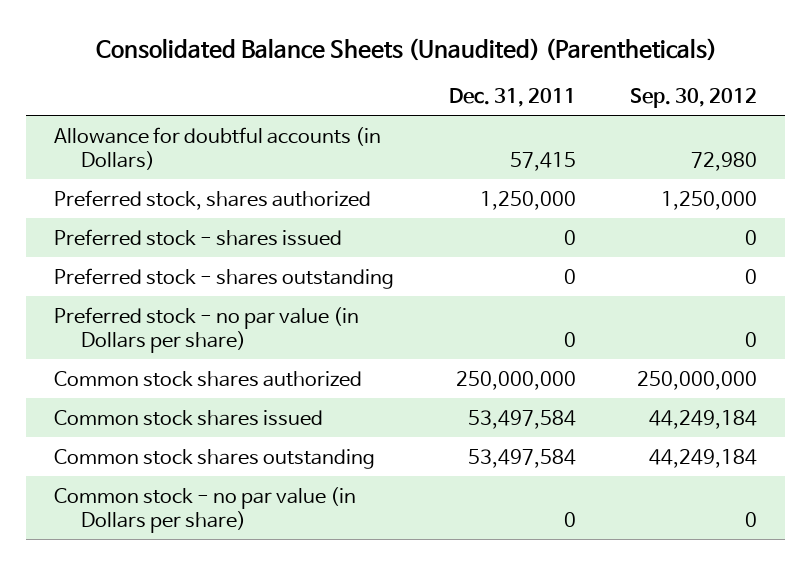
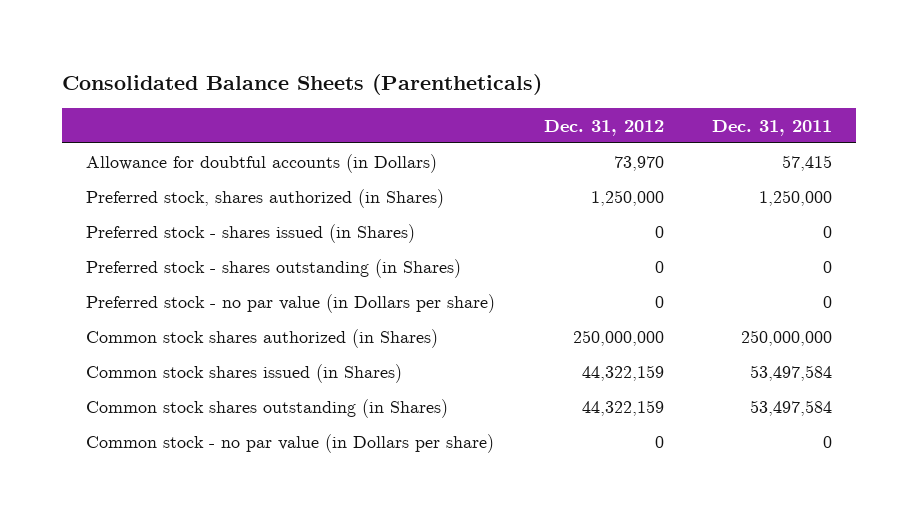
- Consolidated Balance Sheets (Unaudited) (Parentheticals)
+ Consolidated Balance Sheets (Parentheticals)
- | Dec. 31, 2011 | Sep. 30, 2012
+ | Dec. 31, 2012 | Dec. 31, 2011
- Preferred stock, shares authorized | 1,250,000 | 1,250,000
- Preferred stock - shares issued | 0 | 0
- Preferred stock - shares outstanding | 0 | 0
+ Preferred stock, shares authorized (in Shares) | 1,250,000 | 1,250,000
+ Preferred stock - shares issued (in Shares) | 0 | 0
+ Preferred stock - shares outstanding (in Shares) | 0 | 0
- Common stock shares authorized | 250,000,000 | 250,000,000
- Common stock shares issued | 53,497,584 | 44,249,184
- Common stock shares outstanding | 53,497,584 | 44,249,184
+ Common stock shares authorized (in Shares) | 250,000,000 | 250,000,000
+ Common stock shares issued (in Shares) | 44,322,159 | 53,497,584
+ Common stock shares outstanding (in Shares) | 44,322,159 | 53,497,584

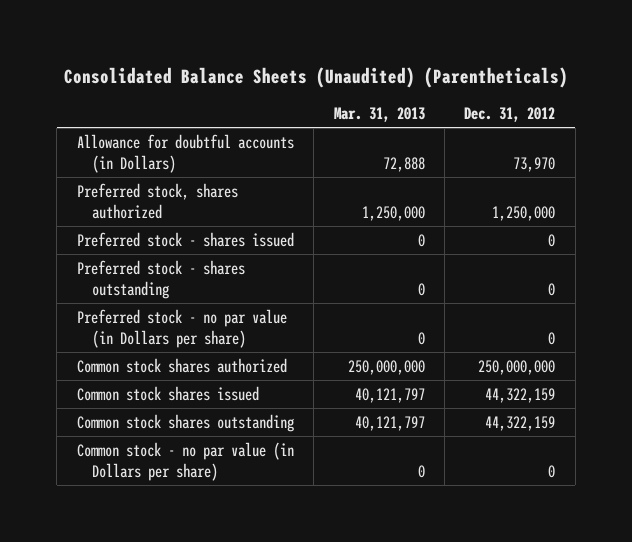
- Consolidated Balance Sheets (Parentheticals)
+ Consolidated Balance Sheets (Unaudited) (Parentheticals)
- | Dec. 31, 2012 | Dec. 31, 2011
+ | Mar. 31, 2013 | Dec. 31, 2012
- Preferred stock, shares authorized (in Shares) | 1,250,000 | 1,250,000
- Preferred stock - shares issued (in Shares) | 0 | 0
- Preferred stock - shares outstanding (in Shares) | 0 | 0
+ Preferred stock, shares authorized | 1,250,000 | 1,250,000
+ Preferred stock - shares issued | 0 | 0
+ Preferred stock - shares outstanding | 0 | 0
- Common stock shares authorized (in Shares) | 250,000,000 | 250,000,000
- Common stock shares issued (in Shares) | 44,322,159 | 53,497,584
- Common stock shares outstanding (in Shares) | 44,322,159 | 53,497,584
+ Common stock shares authorized | 250,000,000 | 250,000,000
+ Common stock shares issued | 40,121,797 | 44,322,159
+ Common stock shares outstanding | 40,121,797 | 44,322,159

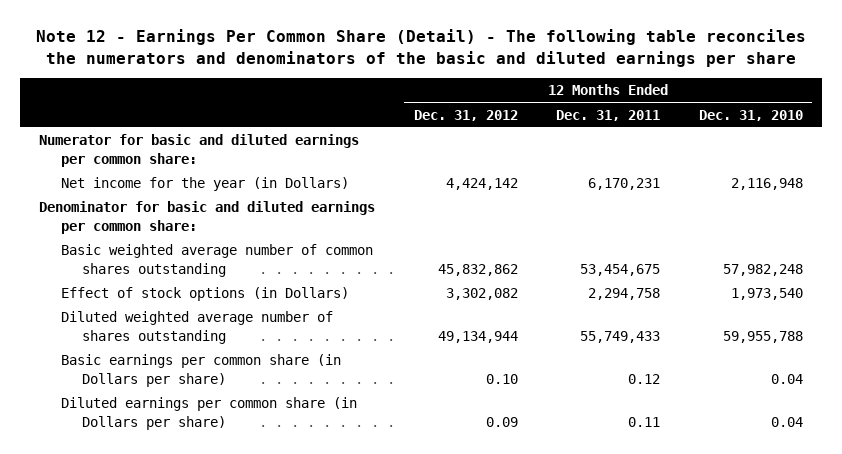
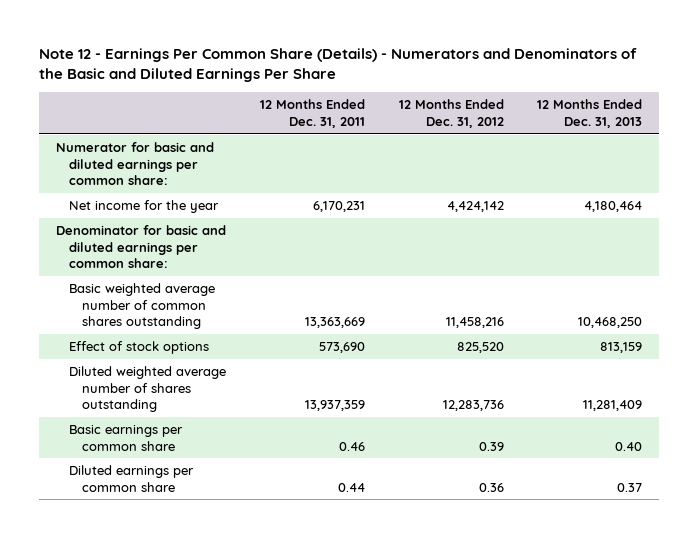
- Note 12 - Earnings Per Common Share (Detail) - The following table reconciles the numerators and denominators of the basic and diluted earnings per share
+ Note 12 - Earnings Per Common Share (Details) - Numerators and Denominators of the Basic and Diluted Earnings Per Share
- | 12 Months Ended Dec. 31, 2012 | 12 Months Ended Dec. 31, 2011 | 12 Months Ended Dec. 31, 2010
+ | 12 Months Ended Dec. 31, 2011 | 12 Months Ended Dec. 31, 2012 | 12 Months Ended Dec. 31, 2013
- Net income for the year (in Dollars) | 4,424,142 | 6,170,231 | 2,116,948
+ Net income for the year | 6,170,231 | 4,424,142 | 4,180,464
- Basic weighted average number of common shares outstanding | 45,832,862 | 53,454,675 | 57,982,248
- Effect of stock options (in Dollars) | 3,302,082 | 2,294,758 | 1,973,540
- Diluted weighted average number of shares outstanding | 49,134,944 | 55,749,433 | 59,955,788
- Basic earnings per common share (in Dollars per share) | 0.10 | 0.12 | 0.04
- Diluted earnings per common share (in Dollars per share) | 0.09 | 0.11 | 0.04
+ Basic weighted average number of common shares outstanding | 13,363,669 | 11,458,216 | 10,468,250
+ Effect of stock options | 573,690 | 825,520 | 813,159
+ Diluted weighted average number of shares outstanding | 13,937,359 | 12,283,736 | 11,281,409
+ Basic earnings per common share | 0.46 | 0.39 | 0.40
+ Diluted earnings per common share | 0.44 | 0.36 | 0.37

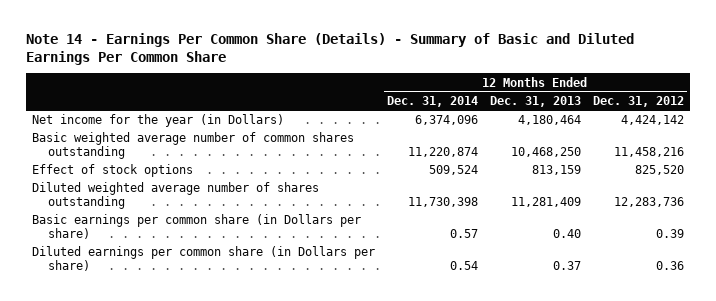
- Note 12 - Earnings Per Common Share (Details) - Numerators and Denominators of the Basic and Diluted Earnings Per Share
+ Note 14 - Earnings Per Common Share (Details) - Summary of Basic and Diluted Earnings Per Common Share
- | 12 Months Ended Dec. 31, 2011 | 12 Months Ended Dec. 31, 2012 | 12 Months Ended Dec. 31, 2013
+ | 12 Months Ended Dec. 31, 2014 | 12 Months Ended Dec. 31, 2013 | 12 Months Ended Dec. 31, 2012
- Numerator for basic and diluted earnings per common share:
- Net income for the year | 6,170,231 | 4,424,142 | 4,180,464
- Denominator for basic and diluted earnings per common share:
+ Net income for the year (in Dollars) | 6,374,096 | 4,180,464 | 4,424,142
- Basic earnings per common share | 0.46 | 0.39 | 0.40
- Diluted earnings per common share | 0.44 | 0.36 | 0.37
+ Basic earnings per common share (in Dollars per share) | 0.57 | 0.40 | 0.39
+ Diluted earnings per common share (in Dollars per share) | 0.54 | 0.37 | 0.36

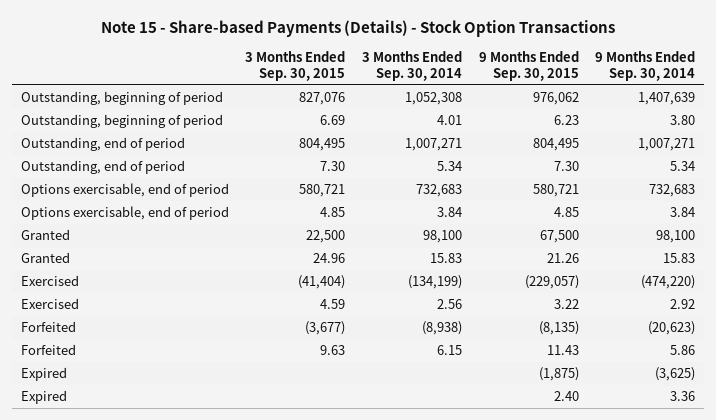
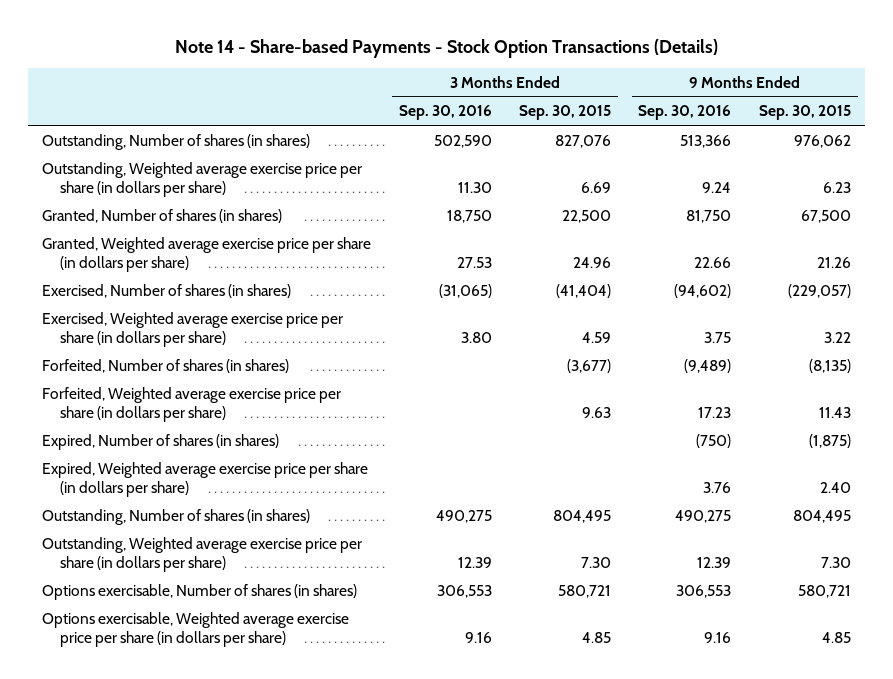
- Note 15 - Share-based Payments (Details) - Stock Option Transactions
+ Note 14 - Share-based Payments - Stock Option Transactions (Details)
- | 3 Months Ended Sep. 30, 2015 | 3 Months Ended Sep. 30, 2014 | 9 Months Ended Sep. 30, 2015 | 9 Months Ended Sep. 30, 2014
+ | 3 Months Ended Sep. 30, 2016 | 3 Months Ended Sep. 30, 2015 | 9 Months Ended Sep. 30, 2016 | 9 Months Ended Sep. 30, 2015
- Outstanding, beginning of period | 827,076 | 1,052,308 | 976,062 | 1,407,639
- Outstanding, beginning of period | 6.69 | 4.01 | 6.23 | 3.80
- Outstanding, end of period | 804,495 | 1,007,271 | 804,495 | 1,007,271
- Outstanding, end of period | 7.30 | 5.34 | 7.30 | 5.34
- Options exercisable, end of period | 580,721 | 732,683 | 580,721 | 732,683
- Options exercisable, end of period | 4.85 | 3.84 | 4.85 | 3.84
- Granted | 22,500 | 98,100 | 67,500 | 98,100
- Granted | 24.96 | 15.83 | 21.26 | 15.83
- Exercised | (41,404) | (134,199) | (229,057) | (474,220)
- Exercised | 4.59 | 2.56 | 3.22 | 2.92
- Forfeited | (3,677) | (8,938) | (8,135) | (20,623)
- Forfeited | 9.63 | 6.15 | 11.43 | 5.86
- Expired | | | (1,875) | (3,625)
- Expired | | | 2.40 | 3.36
+ Outstanding, Number of shares (in shares) | 502,590 | 827,076 | 513,366 | 976,062
+ Outstanding, Weighted average exercise price per share (in dollars per share) | 11.30 | 6.69 | 9.24 | 6.23
+ Granted, Number of shares (in shares) | 18,750 | 22,500 | 81,750 | 67,500
+ Granted, Weighted average exercise price per share (in dollars per share) | 27.53 | 24.96 | 22.66 | 21.26
+ Exercised, Number of shares (in shares) | (31,065) | (41,404) | (94,602) | (229,057)
+ Exercised, Weighted average exercise price per share (in dollars per share) | 3.80 | 4.59 | 3.75 | 3.22
+ Forfeited, Number of shares (in shares) | | (3,677) | (9,489) | (8,135)
+ Forfeited, Weighted average exercise price per share (in dollars per share) | | 9.63 | 17.23 | 11.43
+ Expired, Number of shares (in shares) | | | (750) | (1,875)
+ Expired, Weighted average exercise price per share (in dollars per share) | | | 3.76 | 2.40
+ Outstanding, Number of shares (in shares) | 490,275 | 804,495 | 490,275 | 804,495
+ Outstanding, Weighted average exercise price per share (in dollars per share) | 12.39 | 7.30 | 12.39 | 7.30
+ Options exercisable, Number of shares (in shares) | 306,553 | 580,721 | 306,553 | 580,721
+ Options exercisable, Weighted average exercise price per share (in dollars per share) | 9.16 | 4.85 | 9.16 | 4.85

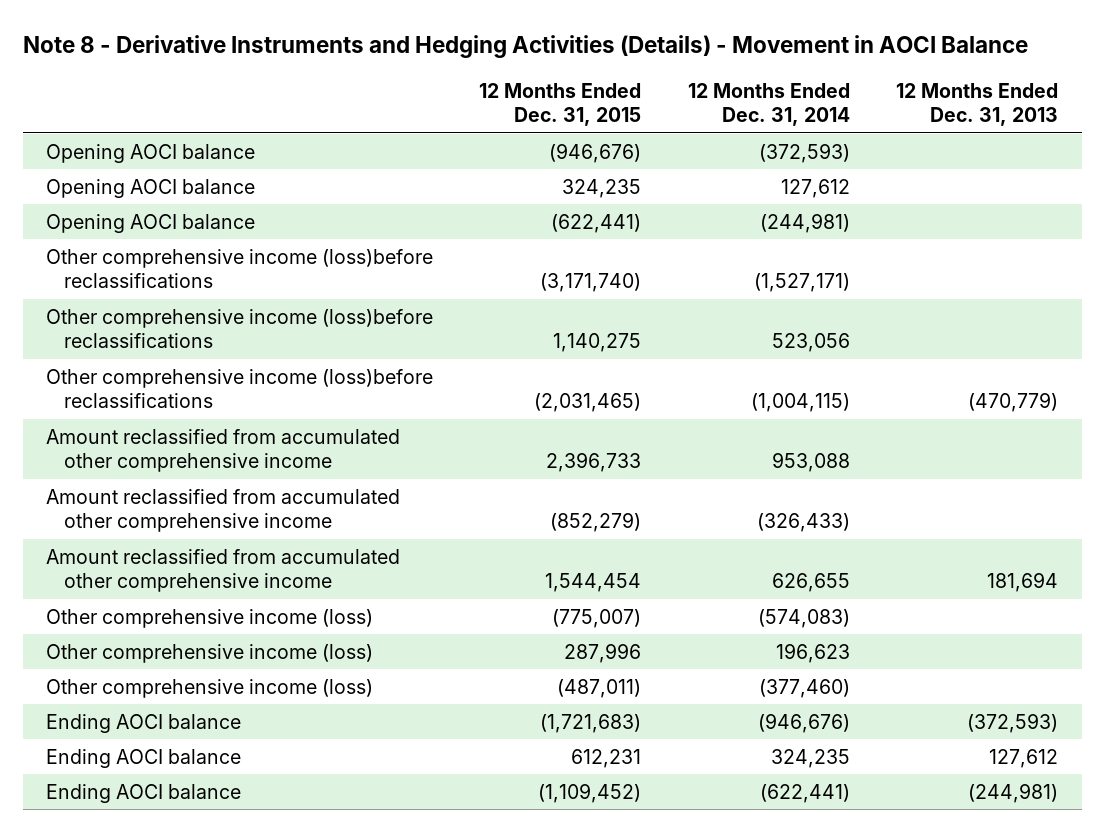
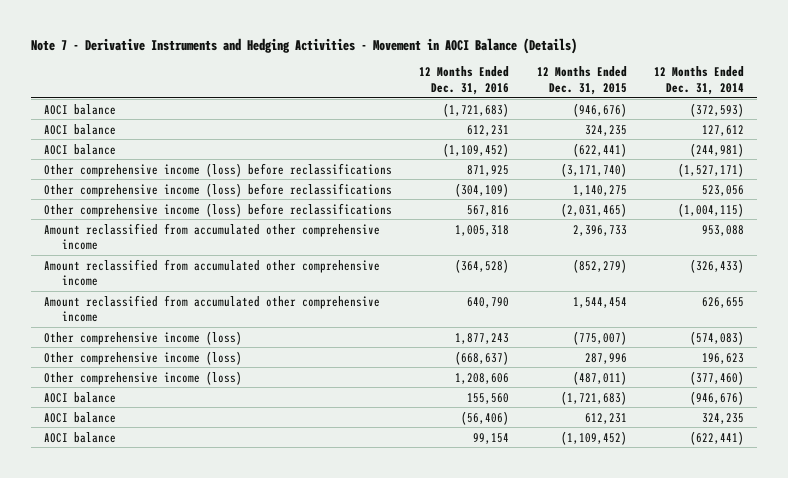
- Note 8 - Derivative Instruments and Hedging Activities (Details) - Movement in AOCI Balance
+ Note 7 - Derivative Instruments and Hedging Activities - Movement in AOCI Balance (Details)
- | 12 Months Ended Dec. 31, 2015 | 12 Months Ended Dec. 31, 2014 | 12 Months Ended Dec. 31, 2013
+ | 12 Months Ended Dec. 31, 2016 | 12 Months Ended Dec. 31, 2015 | 12 Months Ended Dec. 31, 2014
- Opening AOCI balance | (946,676) | (372,593) |
- Opening AOCI balance | 324,235 | 127,612 |
- Opening AOCI balance | (622,441) | (244,981) |
- Other comprehensive income (loss)before reclassifications | (3,171,740) | (1,527,171) |
- Other comprehensive income (loss)before reclassifications | 1,140,275 | 523,056 |
- Other comprehensive income (loss)before reclassifications | (2,031,465) | (1,004,115) | (470,779)
+ AOCI balance | (1,721,683) | (946,676) | (372,593)
+ AOCI balance | 612,231 | 324,235 | 127,612
+ AOCI balance | (1,109,452) | (622,441) | (244,981)
+ Other comprehensive income (loss) before reclassifications | 871,925 | (3,171,740) | (1,527,171)
+ Other comprehensive income (loss) before reclassifications | (304,109) | 1,140,275 | 523,056
+ Other comprehensive income (loss) before reclassifications | 567,816 | (2,031,465) | (1,004,115)
- Ending AOCI balance | (1,721,683) | (946,676) | (372,593)
- Ending AOCI balance | 612,231 | 324,235 | 127,612
- Ending AOCI balance | (1,109,452) | (622,441) | (244,981)
+ AOCI balance | 155,560 | (1,721,683) | (946,676)
+ AOCI balance | (56,406) | 612,231 | 324,235
+ AOCI balance | 99,154 | (1,109,452) | (622,441)

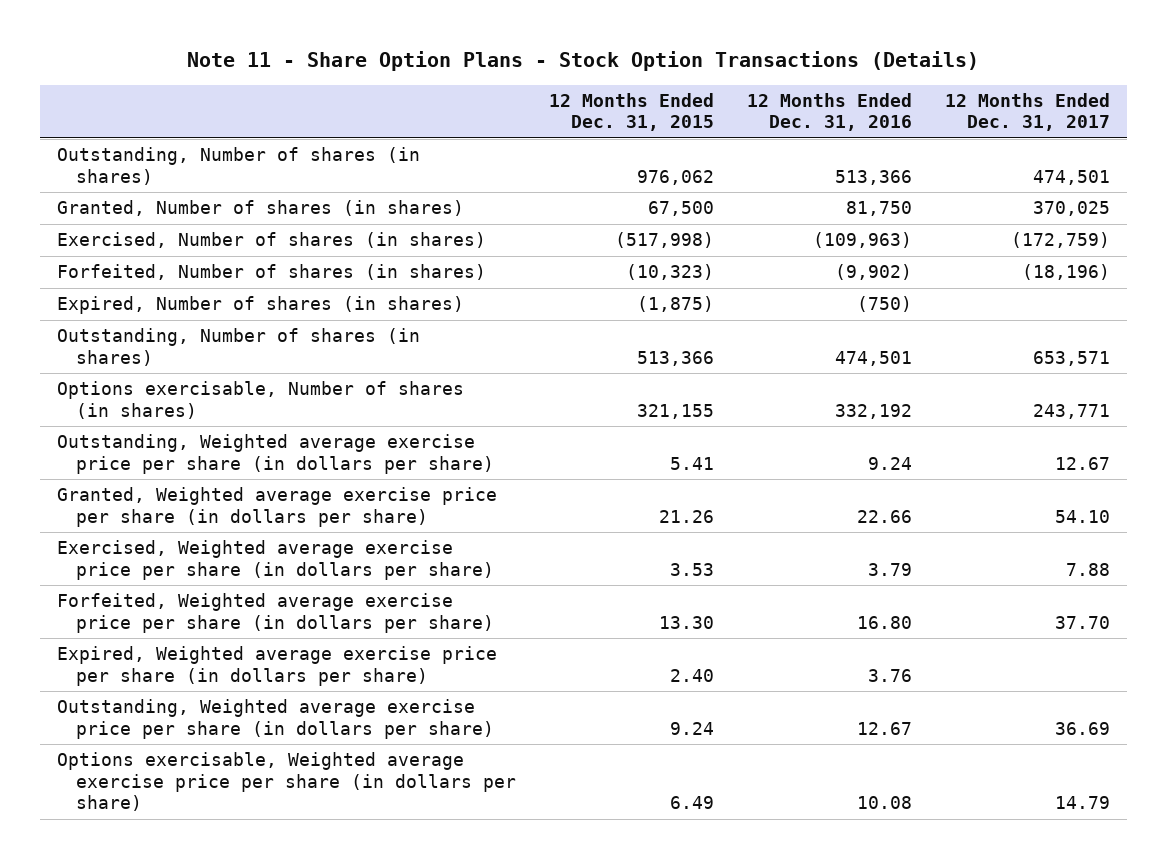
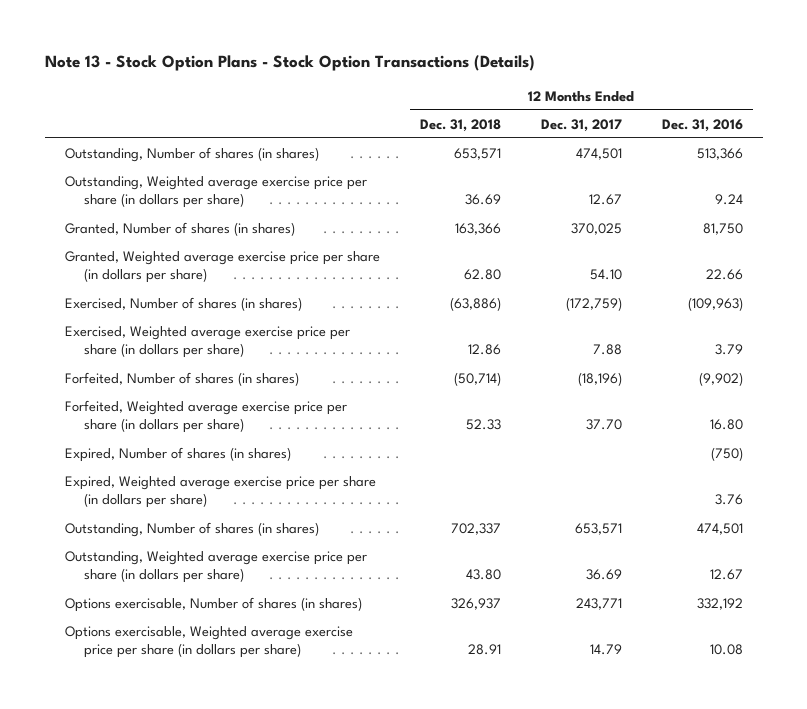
- Note 11 - Share Option Plans - Stock Option Transactions (Details)
+ Note 13 - Stock Option Plans - Stock Option Transactions (Details)
- | 12 Months Ended Dec. 31, 2015 | 12 Months Ended Dec. 31, 2016 | 12 Months Ended Dec. 31, 2017
+ | 12 Months Ended Dec. 31, 2018 | 12 Months Ended Dec. 31, 2017 | 12 Months Ended Dec. 31, 2016
moved down: Granted, Number of shares (in shares) | 163,366 | 370,025 | 81,750
moved down: Exercised, Number of shares (in shares) | (63,886) | (172,759) | (109,963)
moved down: Forfeited, Number of shares (in shares) | (50,714) | (18,196) | (9,902)
moved down: Expired, Number of shares (in shares) | | | (750)
moved down: Outstanding, Number of shares (in shares) | 702,337 | 653,571 | 474,501
moved down: Options exercisable, Number of shares (in shares) | 326,937 | 243,771 | 332,192

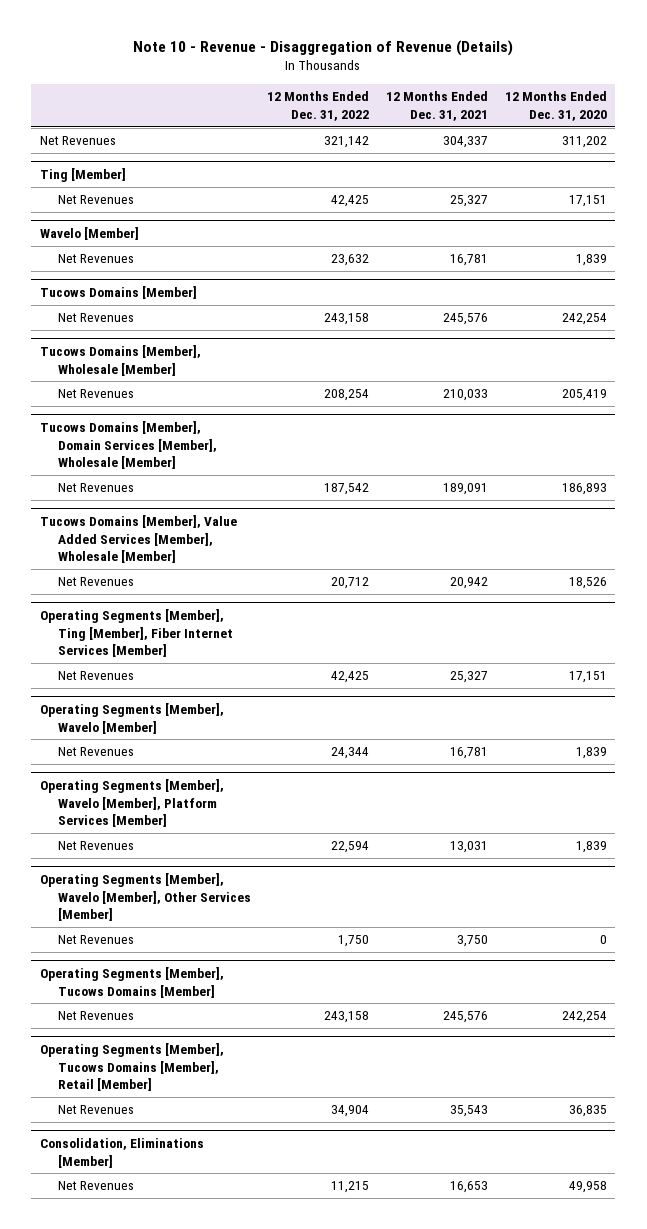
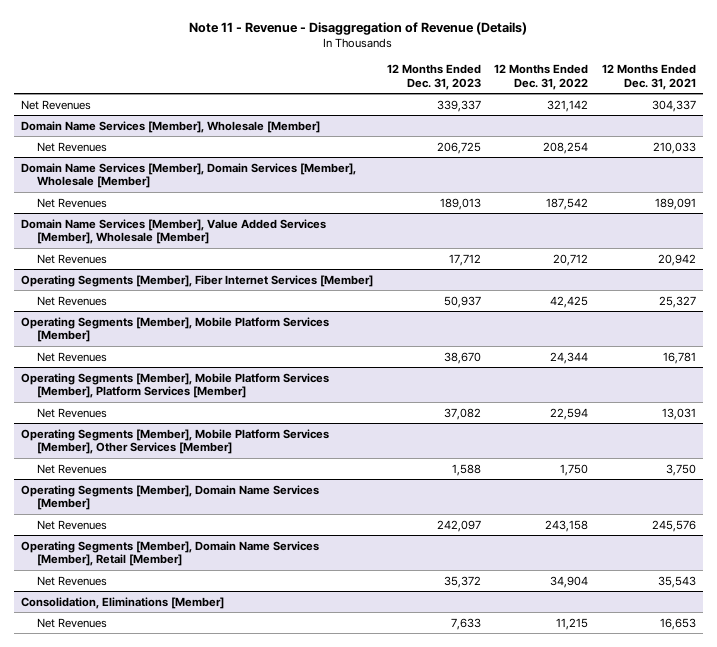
- Note 10 - Revenue - Disaggregation of Revenue (Details)
+ Note 11 - Revenue - Disaggregation of Revenue (Details)
- | 12 Months Ended Dec. 31, 2022 | 12 Months Ended Dec. 31, 2021 | 12 Months Ended Dec. 31, 2020
+ | 12 Months Ended Dec. 31, 2023 | 12 Months Ended Dec. 31, 2022 | 12 Months Ended Dec. 31, 2021
- Ting [Member]
- Net Revenues | 42,425 | 25,327 | 17,151
- Wavelo [Member]
- Net Revenues | 23,632 | 16,781 | 1,839
- Tucows Domains [Member]
- Net Revenues | 243,158 | 245,576 | 242,254
- Tucows Domains [Member], Wholesale [Member]
+ Domain Name Services [Member], Wholesale [Member]
- Tucows Domains [Member], Domain Services [Member], Wholesale [Member]
+ Domain Name Services [Member], Domain Services [Member], Wholesale [Member]
- Tucows Domains [Member], Value Added Services [Member], Wholesale [Member]
+ Domain Name Services [Member], Value Added Services [Member], Wholesale [Member]
- Operating Segments [Member], Ting [Member], Fiber Internet Services [Member]
+ Operating Segments [Member], Fiber Internet Services [Member]
- Operating Segments [Member], Wavelo [Member]
+ Operating Segments [Member], Mobile Platform Services [Member]
- Operating Segments [Member], Wavelo [Member], Platform Services [Member]
+ Operating Segments [Member], Mobile Platform Services [Member], Platform Services [Member]
- Operating Segments [Member], Wavelo [Member], Other Services [Member]
+ Operating Segments [Member], Mobile Platform Services [Member], Other Services [Member]
- Operating Segments [Member], Tucows Domains [Member]
+ Operating Segments [Member], Domain Name Services [Member]
- Operating Segments [Member], Tucows Domains [Member], Retail [Member]
+ Operating Segments [Member], Domain Name Services [Member], Retail [Member]

